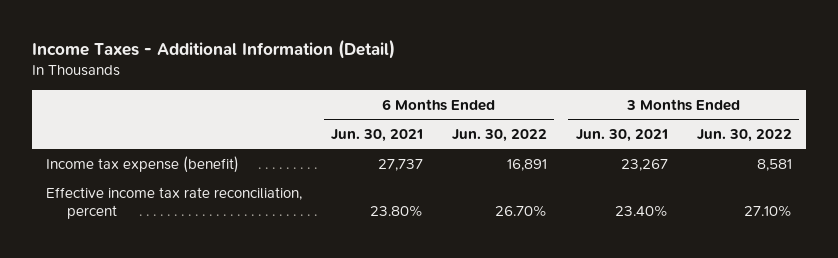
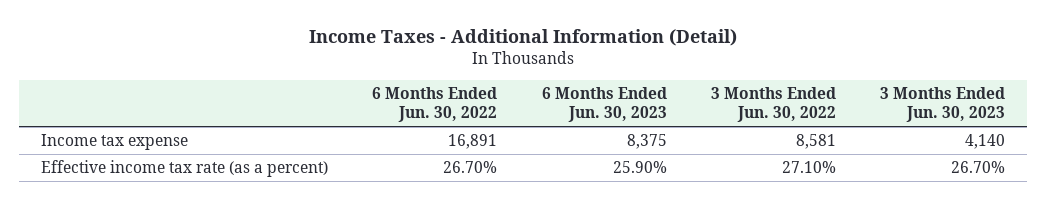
- | 6 Months Ended Jun. 30, 2021 | 6 Months Ended Jun. 30, 2022 | 3 Months Ended Jun. 30, 2021 | 3 Months Ended Jun. 30, 2022
+ | 6 Months Ended Jun. 30, 2022 | 6 Months Ended Jun. 30, 2023 | 3 Months Ended Jun. 30, 2022 | 3 Months Ended Jun. 30, 2023
- Income tax expense (benefit) | 27,737 | 16,891 | 23,267 | 8,581
- Effective income tax rate reconciliation, percent | 23.80% | 26.70% | 23.40% | 27.10%
+ Income tax expense | 16,891 | 8,375 | 8,581 | 4,140
+ Effective income tax rate (as a percent) | 26.70% | 25.90% | 27.10% | 26.70%

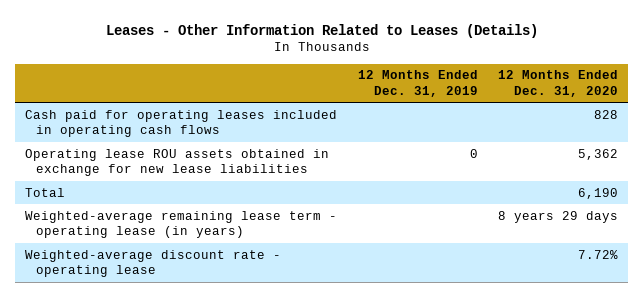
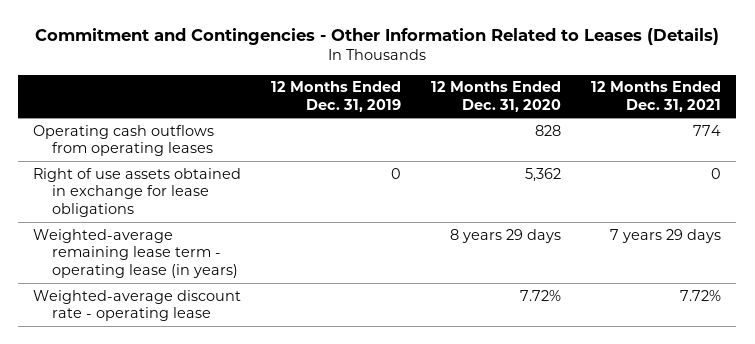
- Leases - Other Information Related to Leases (Details)
+ Commitment and Contingencies - Other Information Related to Leases (Details)
- | 12 Months Ended Dec. 31, 2019 | 12 Months Ended Dec. 31, 2020
+ | 12 Months Ended Dec. 31, 2019 | 12 Months Ended Dec. 31, 2020 | 12 Months Ended Dec. 31, 2021
- Cash paid for operating leases included in operating cash flows | | 828
- Operating lease ROU assets obtained in exchange for new lease liabilities | 0 | 5,362
- Total | | 6,190
+ Operating cash outflows from operating leases | | 828 | 774
+ Right of use assets obtained in exchange for lease obligations | 0 | 5,362 | 0

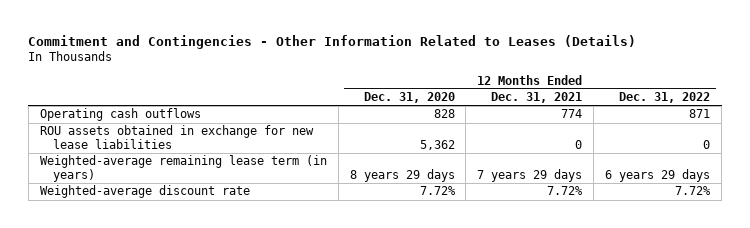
- | 12 Months Ended Dec. 31, 2019 | 12 Months Ended Dec. 31, 2020 | 12 Months Ended Dec. 31, 2021
+ | 12 Months Ended Dec. 31, 2020 | 12 Months Ended Dec. 31, 2021 | 12 Months Ended Dec. 31, 2022
- Operating cash outflows from operating leases | | 828 | 774
- Right of use assets obtained in exchange for lease obligations | 0 | 5,362 | 0
- Weighted-average remaining lease term - operating lease (in years) | | 8 years 29 days | 7 years 29 days
- Weighted-average discount rate - operating lease | | 7.72% | 7.72%
+ Operating cash outflows | 828 | 774 | 871
+ ROU assets obtained in exchange for new lease liabilities | 5,362 | 0 | 0
+ Weighted-average remaining lease term (in years) | 8 years 29 days | 7 years 29 days | 6 years 29 days
+ Weighted-average discount rate | 7.72% | 7.72% | 7.72%

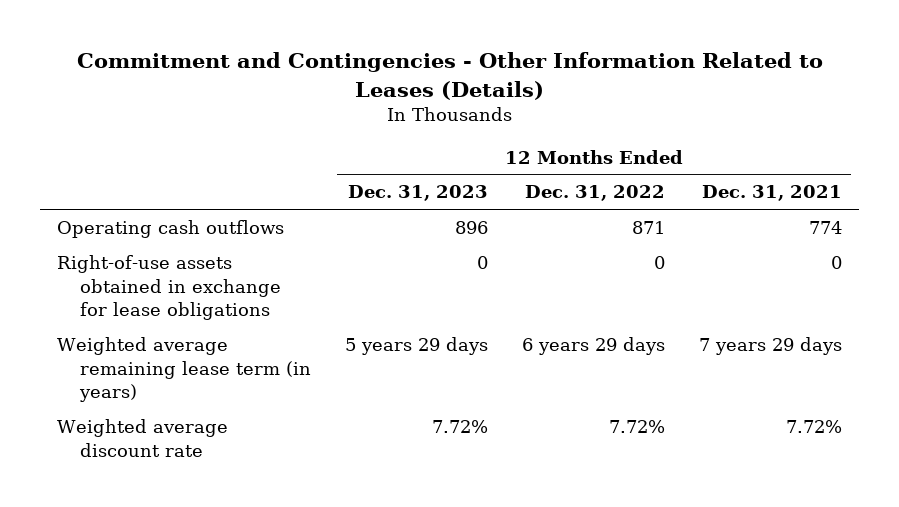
- | 12 Months Ended Dec. 31, 2020 | 12 Months Ended Dec. 31, 2021 | 12 Months Ended Dec. 31, 2022
+ | 12 Months Ended Dec. 31, 2023 | 12 Months Ended Dec. 31, 2022 | 12 Months Ended Dec. 31, 2021
- ROU assets obtained in exchange for new lease liabilities | 5,362 | 0 | 0
- Weighted-average remaining lease term (in years) | 8 years 29 days | 7 years 29 days | 6 years 29 days
- Weighted-average discount rate | 7.72% | 7.72% | 7.72%
+ Right-of-use assets obtained in exchange for lease obligations | 0 | 0 | 0
+ Weighted average remaining lease term (in years) | 5 years 29 days | 6 years 29 days | 7 years 29 days
+ Weighted average discount rate | 7.72% | 7.72% | 7.72%

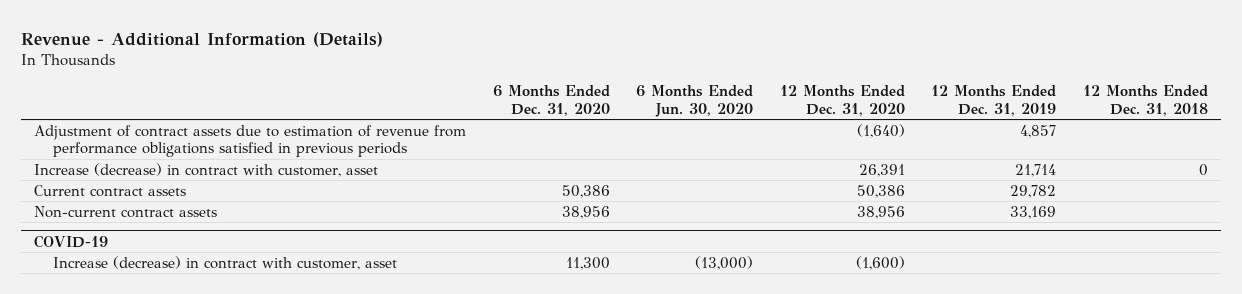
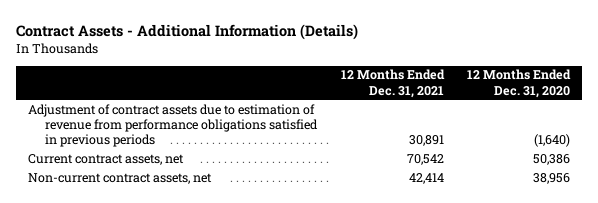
- Revenue - Additional Information (Details)
+ Contract Assets - Additional Information (Details)
- | 6 Months Ended Dec. 31, 2020 | 6 Months Ended Jun. 30, 2020 | 12 Months Ended Dec. 31, 2020 | 12 Months Ended Dec. 31, 2019 | 12 Months Ended Dec. 31, 2018
+ | 12 Months Ended Dec. 31, 2021 | 12 Months Ended Dec. 31, 2020
- Increase (decrease) in contract with customer, asset | | | 26,391 | 21,714 | 0
- Current contract assets | 50,386 | | 50,386 | 29,782 |
- Non-current contract assets | 38,956 | | 38,956 | 33,169 |
- COVID-19
- Increase (decrease) in contract with customer, asset | 11,300 | (13,000) | (1,600) | |
+ Current contract assets, net | 70,542 | 50,386
+ Non-current contract assets, net | 42,414 | 38,956

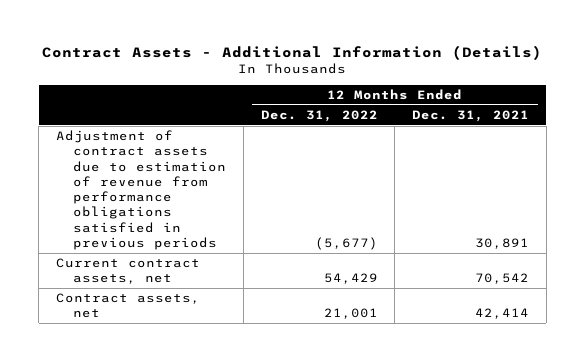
- | 12 Months Ended Dec. 31, 2021 | 12 Months Ended Dec. 31, 2020
+ | 12 Months Ended Dec. 31, 2022 | 12 Months Ended Dec. 31, 2021
- Non-current contract assets, net | 42,414 | 38,956
+ Contract assets, net | 21,001 | 42,414

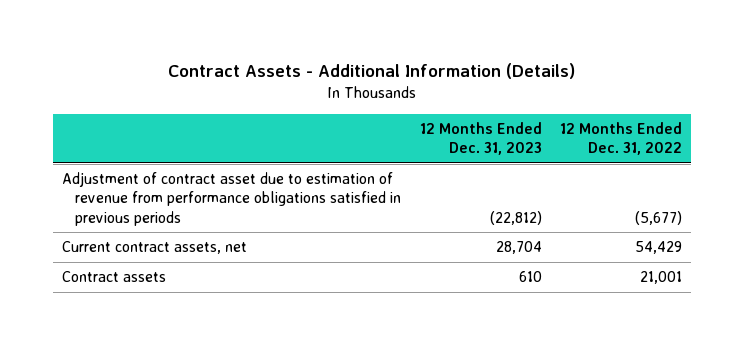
- | 12 Months Ended Dec. 31, 2022 | 12 Months Ended Dec. 31, 2021
+ | 12 Months Ended Dec. 31, 2023 | 12 Months Ended Dec. 31, 2022
- Adjustment of contract assets due to estimation of revenue from performance obligations satisfied in previous periods | (5,677) | 30,891
+ Adjustment of contract asset due to estimation of revenue from performance obligations satisfied in previous periods | (22,812) | (5,677)
- Contract assets, net | 21,001 | 42,414
+ Contract assets | 610 | 21,001

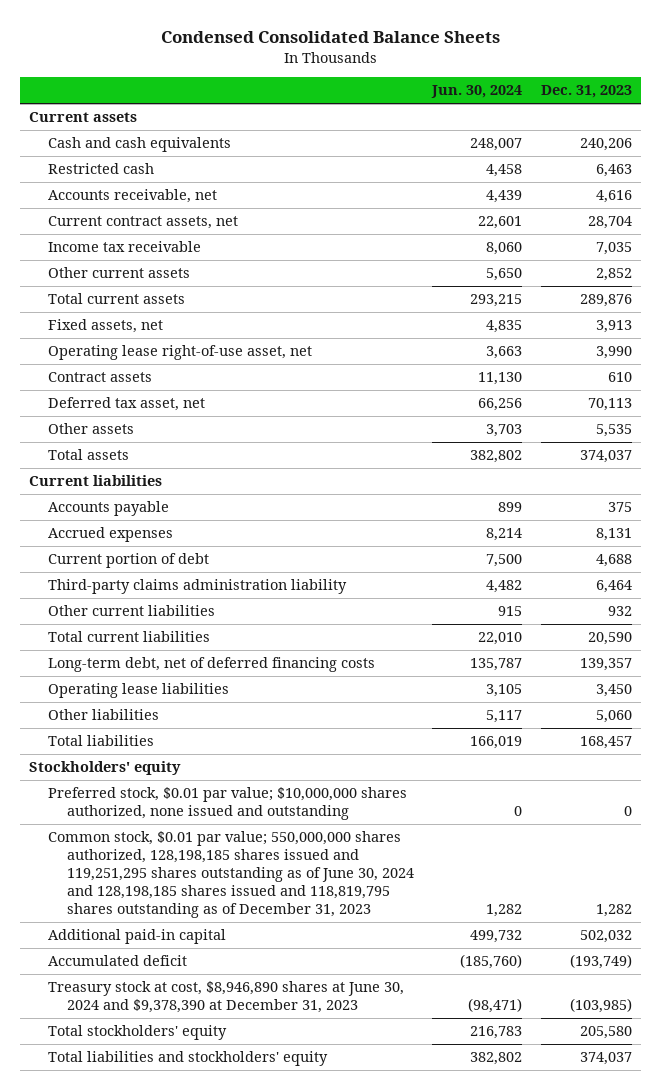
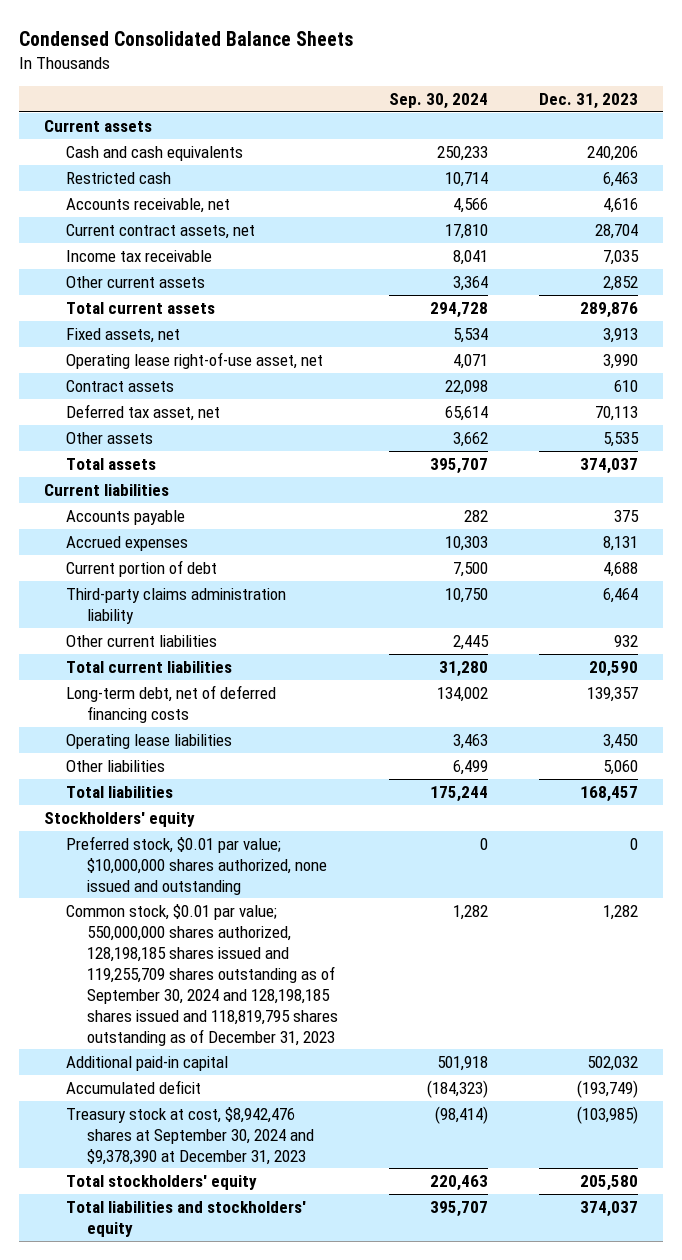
- | Jun. 30, 2024 | Dec. 31, 2023
+ | Sep. 30, 2024 | Dec. 31, 2023
- Common stock, $0.01 par value; 550,000,000 shares authorized, 128,198,185 shares issued and 119,251,295 shares outstanding as of June 30, 2024 and 128,198,185 shares issued and 118,819,795 shares outstanding as of December 31, 2023 | 1,282 | 1,282
+ Common stock, $0.01 par value; 550,000,000 shares authorized, 128,198,185 shares issued and 119,255,709 shares outstanding as of September 30, 2024 and 128,198,185 shares issued and 118,819,795 shares outstanding as of December 31, 2023 | 1,282 | 1,282
- Treasury stock at cost, $8,946,890 shares at June 30, 2024 and $9,378,390 at December 31, 2023 | (98,471) | (103,985)
+ Treasury stock at cost, $8,942,476 shares at September 30, 2024 and $9,378,390 at December 31, 2023 | (98,414) | (103,985)

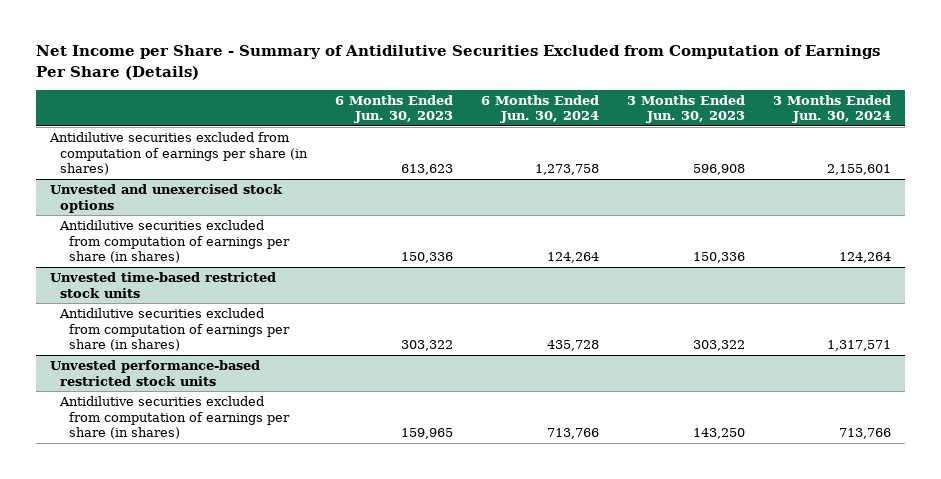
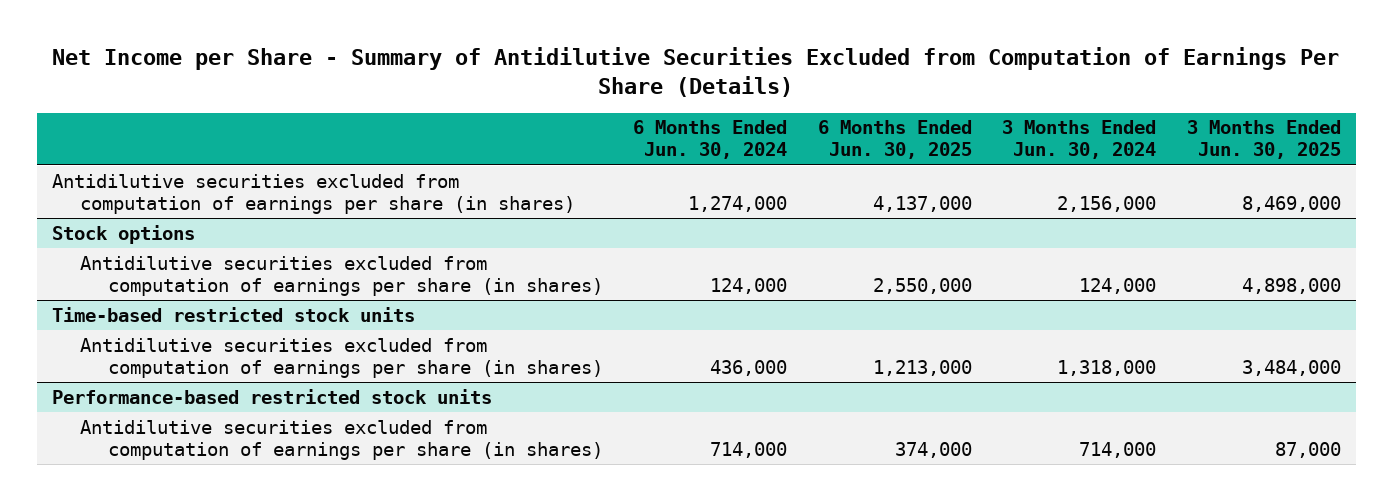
- | 6 Months Ended Jun. 30, 2023 | 6 Months Ended Jun. 30, 2024 | 3 Months Ended Jun. 30, 2023 | 3 Months Ended Jun. 30, 2024
+ | 6 Months Ended Jun. 30, 2024 | 6 Months Ended Jun. 30, 2025 | 3 Months Ended Jun. 30, 2024 | 3 Months Ended Jun. 30, 2025
- Antidilutive securities excluded from computation of earnings per share (in shares) | 613,623 | 1,273,758 | 596,908 | 2,155,601
- Unvested and unexercised stock options
- Antidilutive securities excluded from computation of earnings per share (in shares) | 150,336 | 124,264 | 150,336 | 124,264
- Unvested time-based restricted stock units
- Antidilutive securities excluded from computation of earnings per share (in shares) | 303,322 | 435,728 | 303,322 | 1,317,571
- Unvested performance-based restricted stock units
- Antidilutive securities excluded from computation of earnings per share (in shares) | 159,965 | 713,766 | 143,250 | 713,766
+ Antidilutive securities excluded from computation of earnings per share (in shares) | 1,274,000 | 4,137,000 | 2,156,000 | 8,469,000
+ Stock options
+ Antidilutive securities excluded from computation of earnings per share (in shares) | 124,000 | 2,550,000 | 124,000 | 4,898,000
+ Time-based restricted stock units
+ Antidilutive securities excluded from computation of earnings per share (in shares) | 436,000 | 1,213,000 | 1,318,000 | 3,484,000
+ Performance-based restricted stock units
+ Antidilutive securities excluded from computation of earnings per share (in shares) | 714,000 | 374,000 | 714,000 | 87,000

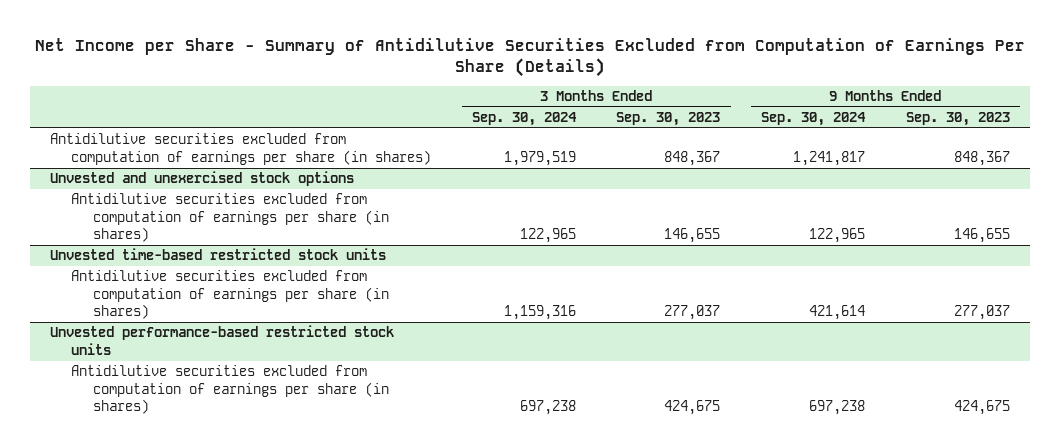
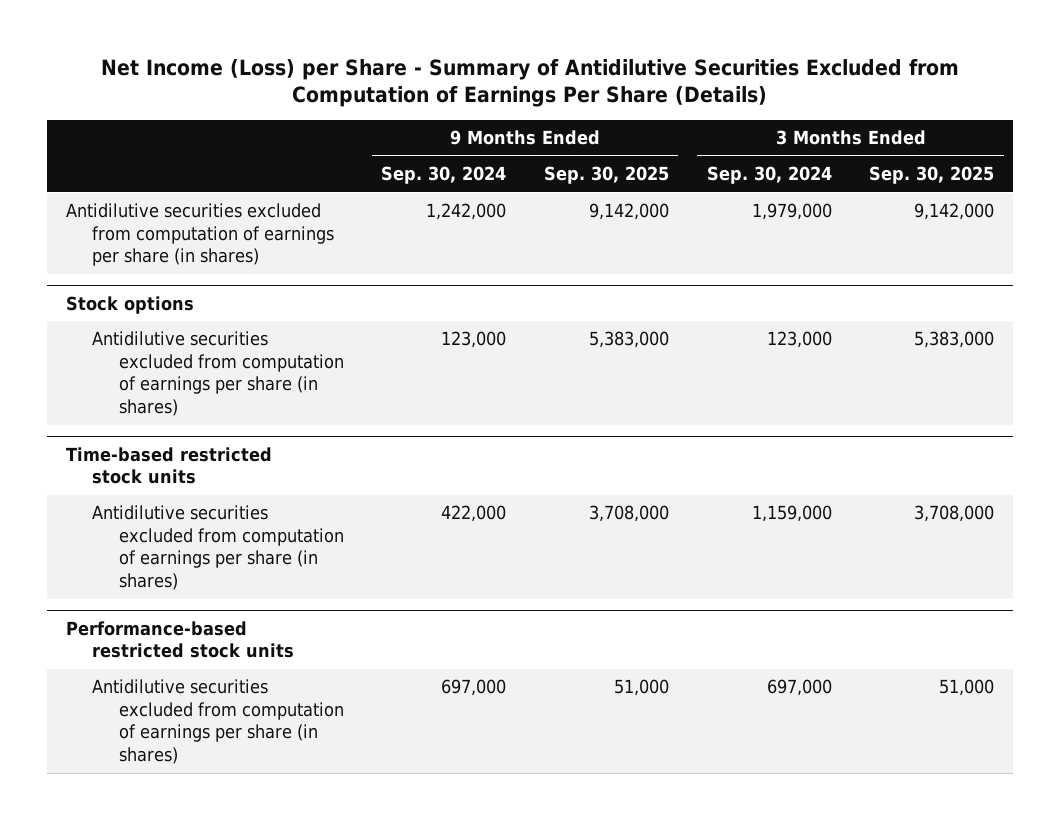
- Net Income per Share - Summary of Antidilutive Securities Excluded from Computation of Earnings Per Share (Details)
+ Net Income (Loss) per Share - Summary of Antidilutive Securities Excluded from Computation of Earnings Per Share (Details)
- | 3 Months Ended Sep. 30, 2024 | 3 Months Ended Sep. 30, 2023 | 9 Months Ended Sep. 30, 2024 | 9 Months Ended Sep. 30, 2023
+ | 9 Months Ended Sep. 30, 2024 | 9 Months Ended Sep. 30, 2025 | 3 Months Ended Sep. 30, 2024 | 3 Months Ended Sep. 30, 2025
- Antidilutive securities excluded from computation of earnings per share (in shares) | 1,979,519 | 848,367 | 1,241,817 | 848,367
- Unvested and unexercised stock options
- Antidilutive securities excluded from computation of earnings per share (in shares) | 122,965 | 146,655 | 122,965 | 146,655
- Unvested time-based restricted stock units
- Antidilutive securities excluded from computation of earnings per share (in shares) | 1,159,316 | 277,037 | 421,614 | 277,037
- Unvested performance-based restricted stock units
- Antidilutive securities excluded from computation of earnings per share (in shares) | 697,238 | 424,675 | 697,238 | 424,675
+ Antidilutive securities excluded from computation of earnings per share (in shares) | 1,242,000 | 9,142,000 | 1,979,000 | 9,142,000
+ Stock options
+ Antidilutive securities excluded from computation of earnings per share (in shares) | 123,000 | 5,383,000 | 123,000 | 5,383,000
+ Time-based restricted stock units
+ Antidilutive securities excluded from computation of earnings per share (in shares) | 422,000 | 3,708,000 | 1,159,000 | 3,708,000
+ Performance-based restricted stock units
+ Antidilutive securities excluded from computation of earnings per share (in shares) | 697,000 | 51,000 | 697,000 | 51,000

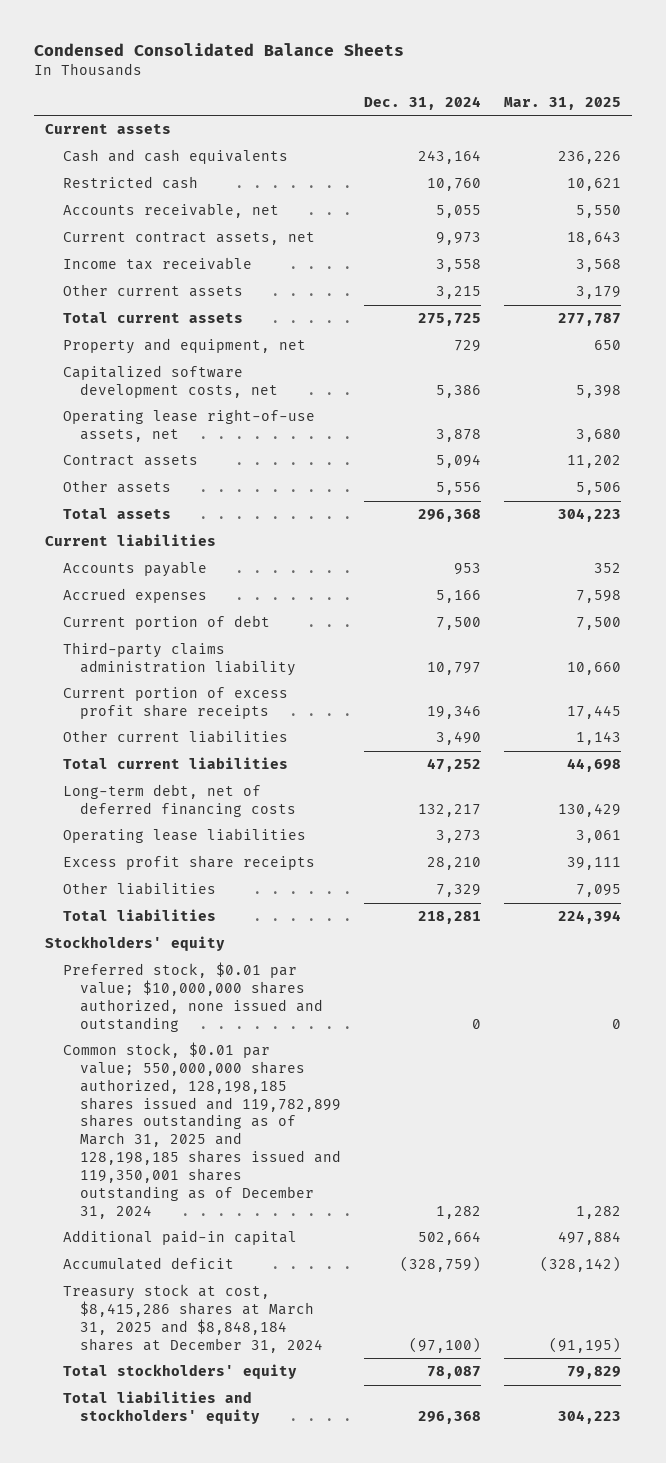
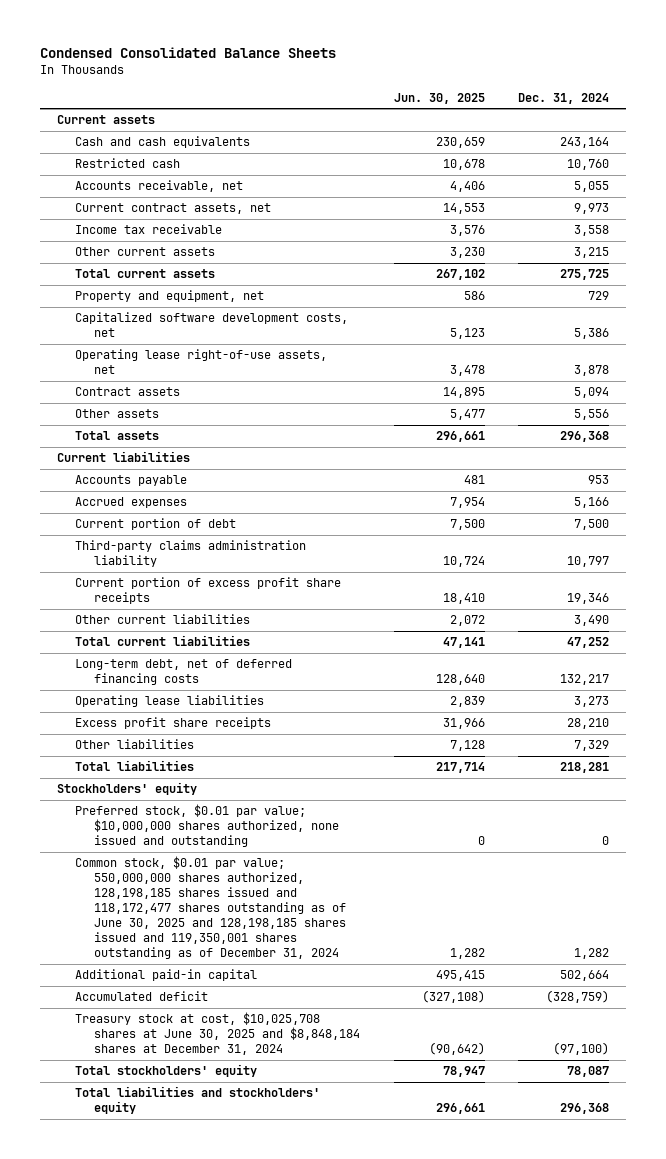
- | Dec. 31, 2024 | Mar. 31, 2025
+ | Jun. 30, 2025 | Dec. 31, 2024
- Common stock, $0.01 par value; 550,000,000 shares authorized, 128,198,185 shares issued and 119,782,899 shares outstanding as of March 31, 2025 and 128,198,185 shares issued and 119,350,001 shares outstanding as of December 31, 2024 | 1,282 | 1,282
+ Common stock, $0.01 par value; 550,000,000 shares authorized, 128,198,185 shares issued and 118,172,477 shares outstanding as of June 30, 2025 and 128,198,185 shares issued and 119,350,001 shares outstanding as of December 31, 2024 | 1,282 | 1,282
- Treasury stock at cost, $8,415,286 shares at March 31, 2025 and $8,848,184 shares at December 31, 2024 | (97,100) | (91,195)
+ Treasury stock at cost, $10,025,708 shares at June 30, 2025 and $8,848,184 shares at December 31, 2024 | (90,642) | (97,100)

